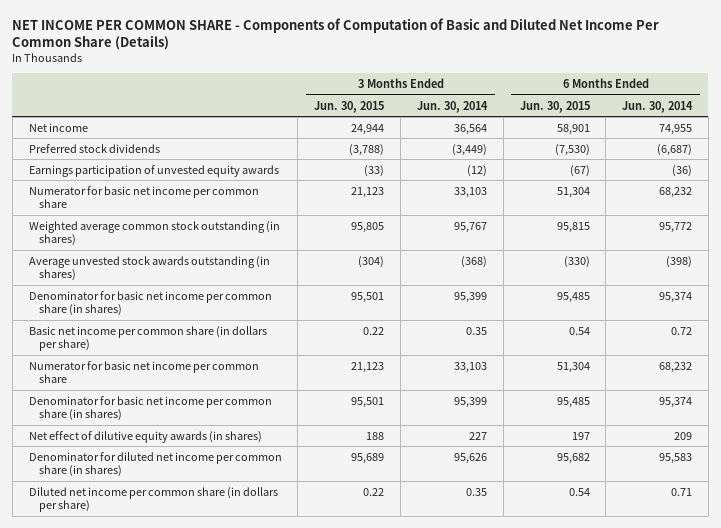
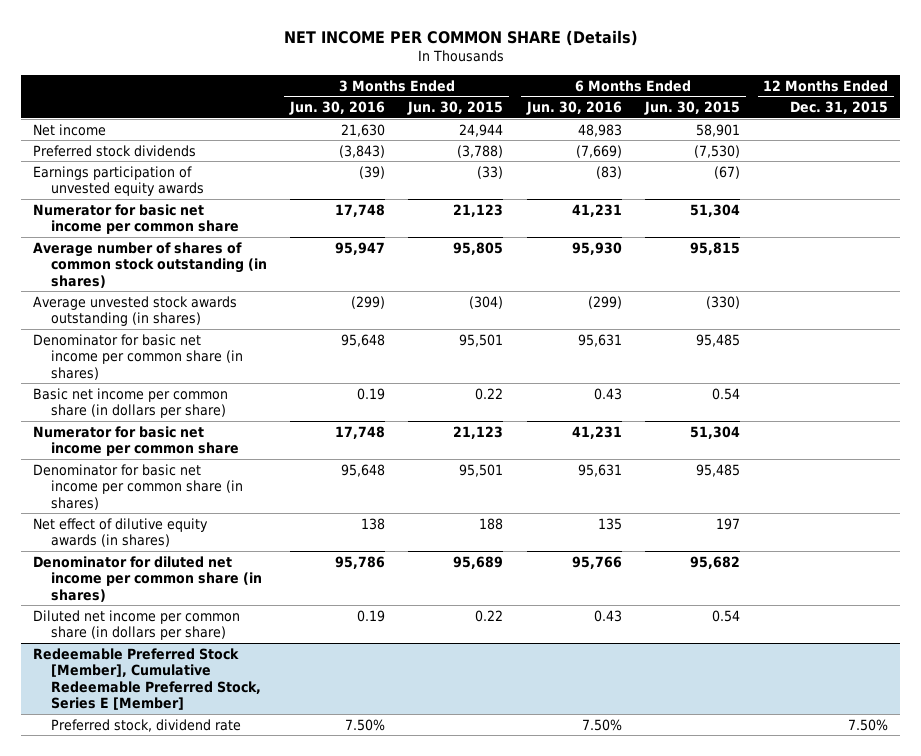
- NET INCOME PER COMMON SHARE - Components of Computation of Basic and Diluted Net Income Per Common Share (Details)
+ NET INCOME PER COMMON SHARE (Details)
- | 3 Months Ended Jun. 30, 2015 | 3 Months Ended Jun. 30, 2014 | 6 Months Ended Jun. 30, 2015 | 6 Months Ended Jun. 30, 2014
+ | 3 Months Ended Jun. 30, 2016 | 3 Months Ended Jun. 30, 2015 | 6 Months Ended Jun. 30, 2016 | 6 Months Ended Jun. 30, 2015 | 12 Months Ended Dec. 31, 2015
- Weighted average common stock outstanding (in shares) | 95,805 | 95,767 | 95,815 | 95,772
+ Average number of shares of common stock outstanding (in shares) | 95,947 | 95,805 | 95,930 | 95,815 |
+ Redeemable Preferred Stock [Member], Cumulative Redeemable Preferred Stock, Series E [Member]
+ Preferred stock, dividend rate | 7.50% | | 7.50% | | 7.50%

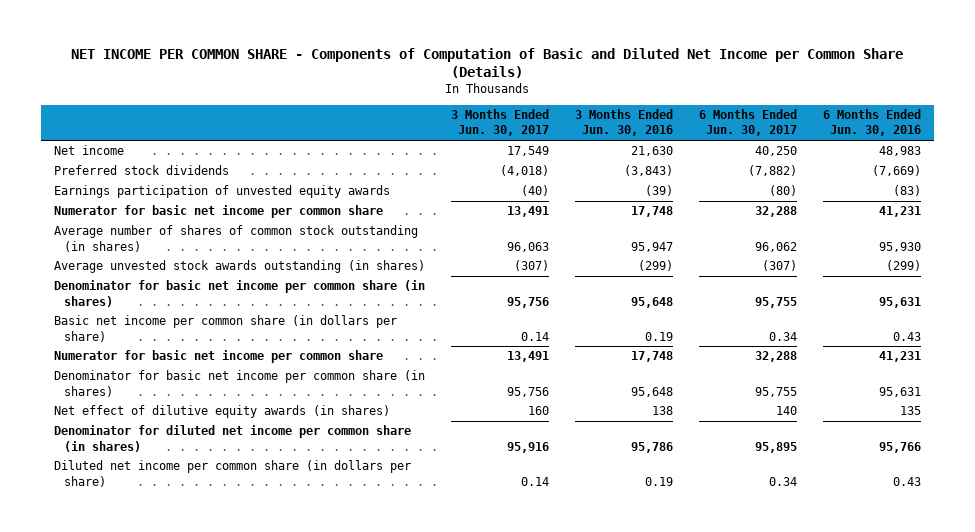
- NET INCOME PER COMMON SHARE (Details)
+ NET INCOME PER COMMON SHARE - Components of Computation of Basic and Diluted Net Income per Common Share (Details)
- | 3 Months Ended Jun. 30, 2016 | 3 Months Ended Jun. 30, 2015 | 6 Months Ended Jun. 30, 2016 | 6 Months Ended Jun. 30, 2015 | 12 Months Ended Dec. 31, 2015
+ | 3 Months Ended Jun. 30, 2017 | 3 Months Ended Jun. 30, 2016 | 6 Months Ended Jun. 30, 2017 | 6 Months Ended Jun. 30, 2016
- Redeemable Preferred Stock [Member], Cumulative Redeemable Preferred Stock, Series E [Member]
- Preferred stock, dividend rate | 7.50% | | 7.50% | | 7.50%

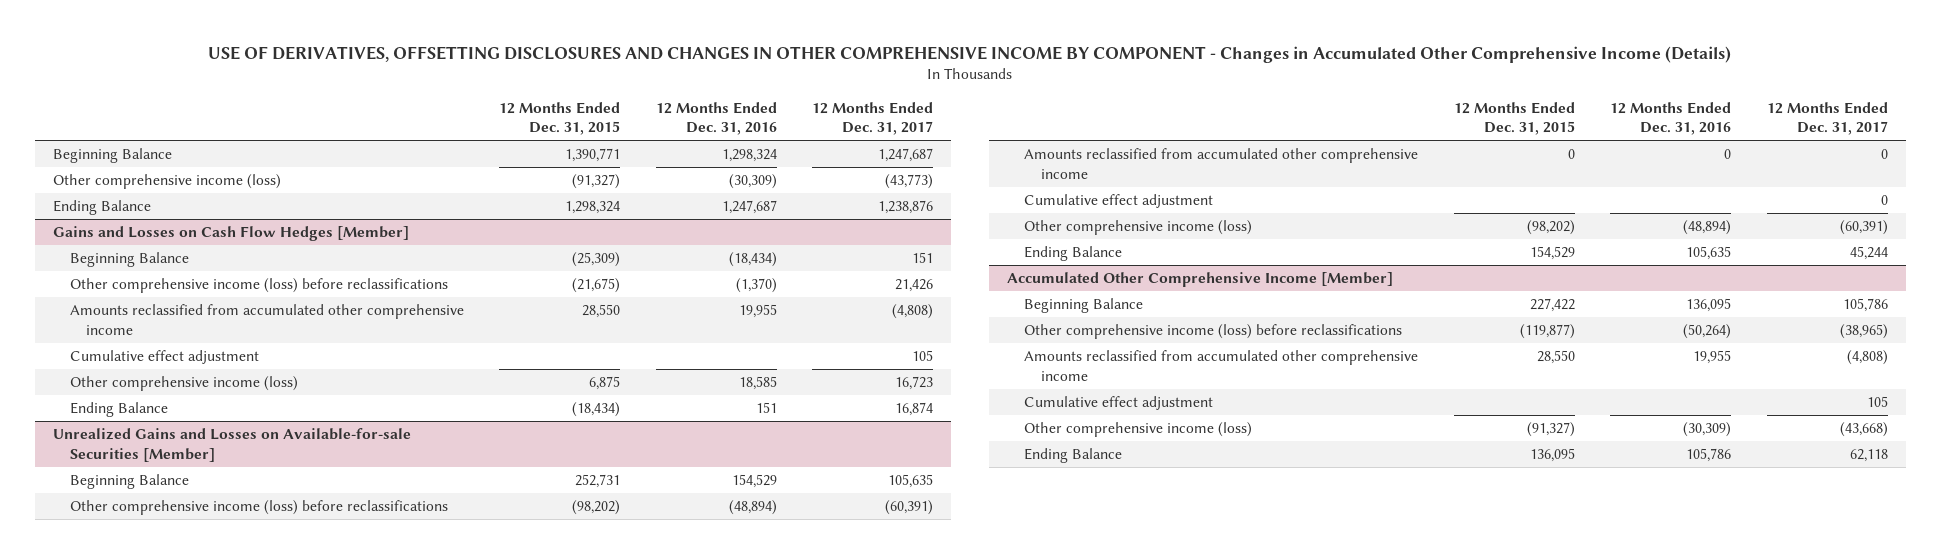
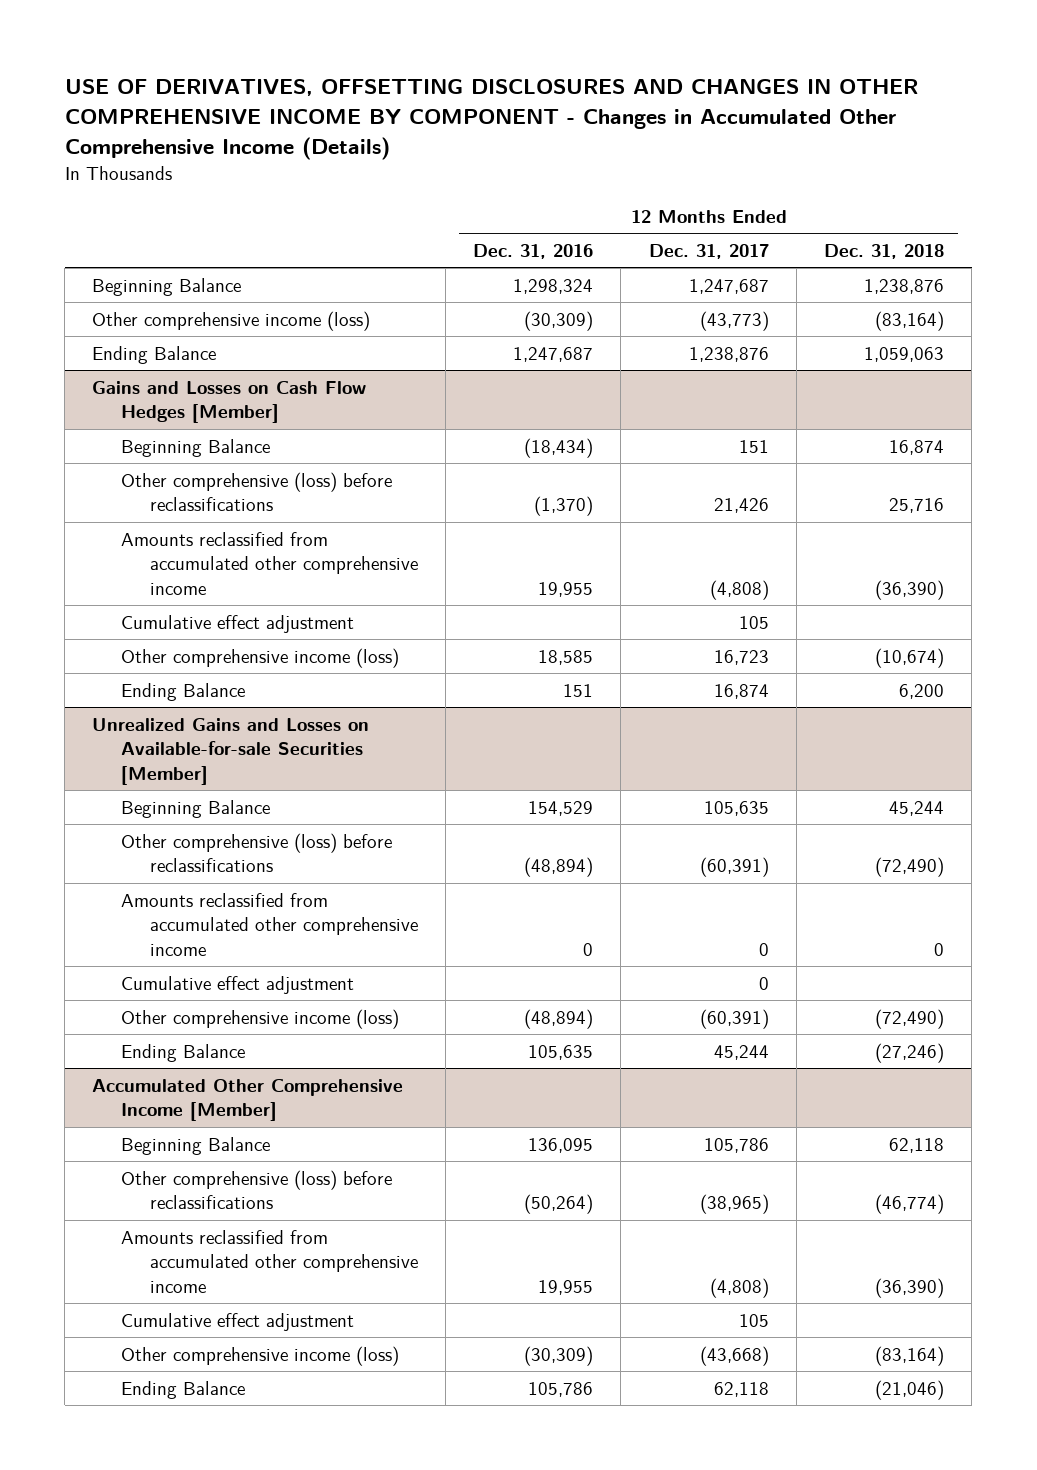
- | 12 Months Ended Dec. 31, 2015 | 12 Months Ended Dec. 31, 2016 | 12 Months Ended Dec. 31, 2017
+ | 12 Months Ended Dec. 31, 2016 | 12 Months Ended Dec. 31, 2017 | 12 Months Ended Dec. 31, 2018
@ Gains and Losses on Cash Flow Hedges [Member]
- Other comprehensive income (loss) before reclassifications | (21,675) | (1,370) | 21,426
+ Other comprehensive (loss) before reclassifications | (1,370) | 21,426 | 25,716
@ Unrealized Gains and Losses on Available-for-sale Securities [Member]
- Other comprehensive income (loss) before reclassifications | (98,202) | (48,894) | (60,391)
+ Other comprehensive (loss) before reclassifications | (48,894) | (60,391) | (72,490)
@ Accumulated Other Comprehensive Income [Member]
- Other comprehensive income (loss) before reclassifications | (119,877) | (50,264) | (38,965)
+ Other comprehensive (loss) before reclassifications | (50,264) | (38,965) | (46,774)

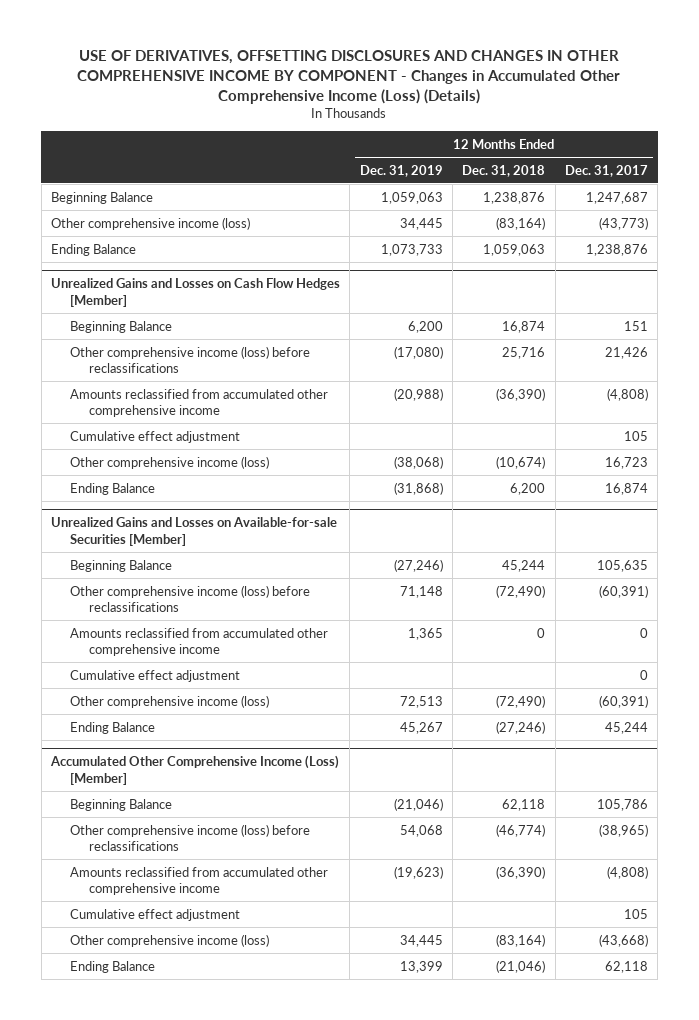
- USE OF DERIVATIVES, OFFSETTING DISCLOSURES AND CHANGES IN OTHER COMPREHENSIVE INCOME BY COMPONENT - Changes in Accumulated Other Comprehensive Income (Details)
+ USE OF DERIVATIVES, OFFSETTING DISCLOSURES AND CHANGES IN OTHER COMPREHENSIVE INCOME BY COMPONENT - Changes in Accumulated Other Comprehensive Income (Loss) (Details)
- | 12 Months Ended Dec. 31, 2016 | 12 Months Ended Dec. 31, 2017 | 12 Months Ended Dec. 31, 2018
+ | 12 Months Ended Dec. 31, 2019 | 12 Months Ended Dec. 31, 2018 | 12 Months Ended Dec. 31, 2017
- Gains and Losses on Cash Flow Hedges [Member]
+ Unrealized Gains and Losses on Cash Flow Hedges [Member]
- Other comprehensive (loss) before reclassifications | (1,370) | 21,426 | 25,716
+ Other comprehensive income (loss) before reclassifications | (17,080) | 25,716 | 21,426
@ Unrealized Gains and Losses on Available-for-sale Securities [Member]
- Other comprehensive (loss) before reclassifications | (48,894) | (60,391) | (72,490)
+ Other comprehensive income (loss) before reclassifications | 71,148 | (72,490) | (60,391)
- Accumulated Other Comprehensive Income [Member]
+ Accumulated Other Comprehensive Income (Loss) [Member]
- Other comprehensive (loss) before reclassifications | (50,264) | (38,965) | (46,774)
+ Other comprehensive income (loss) before reclassifications | 54,068 | (46,774) | (38,965)

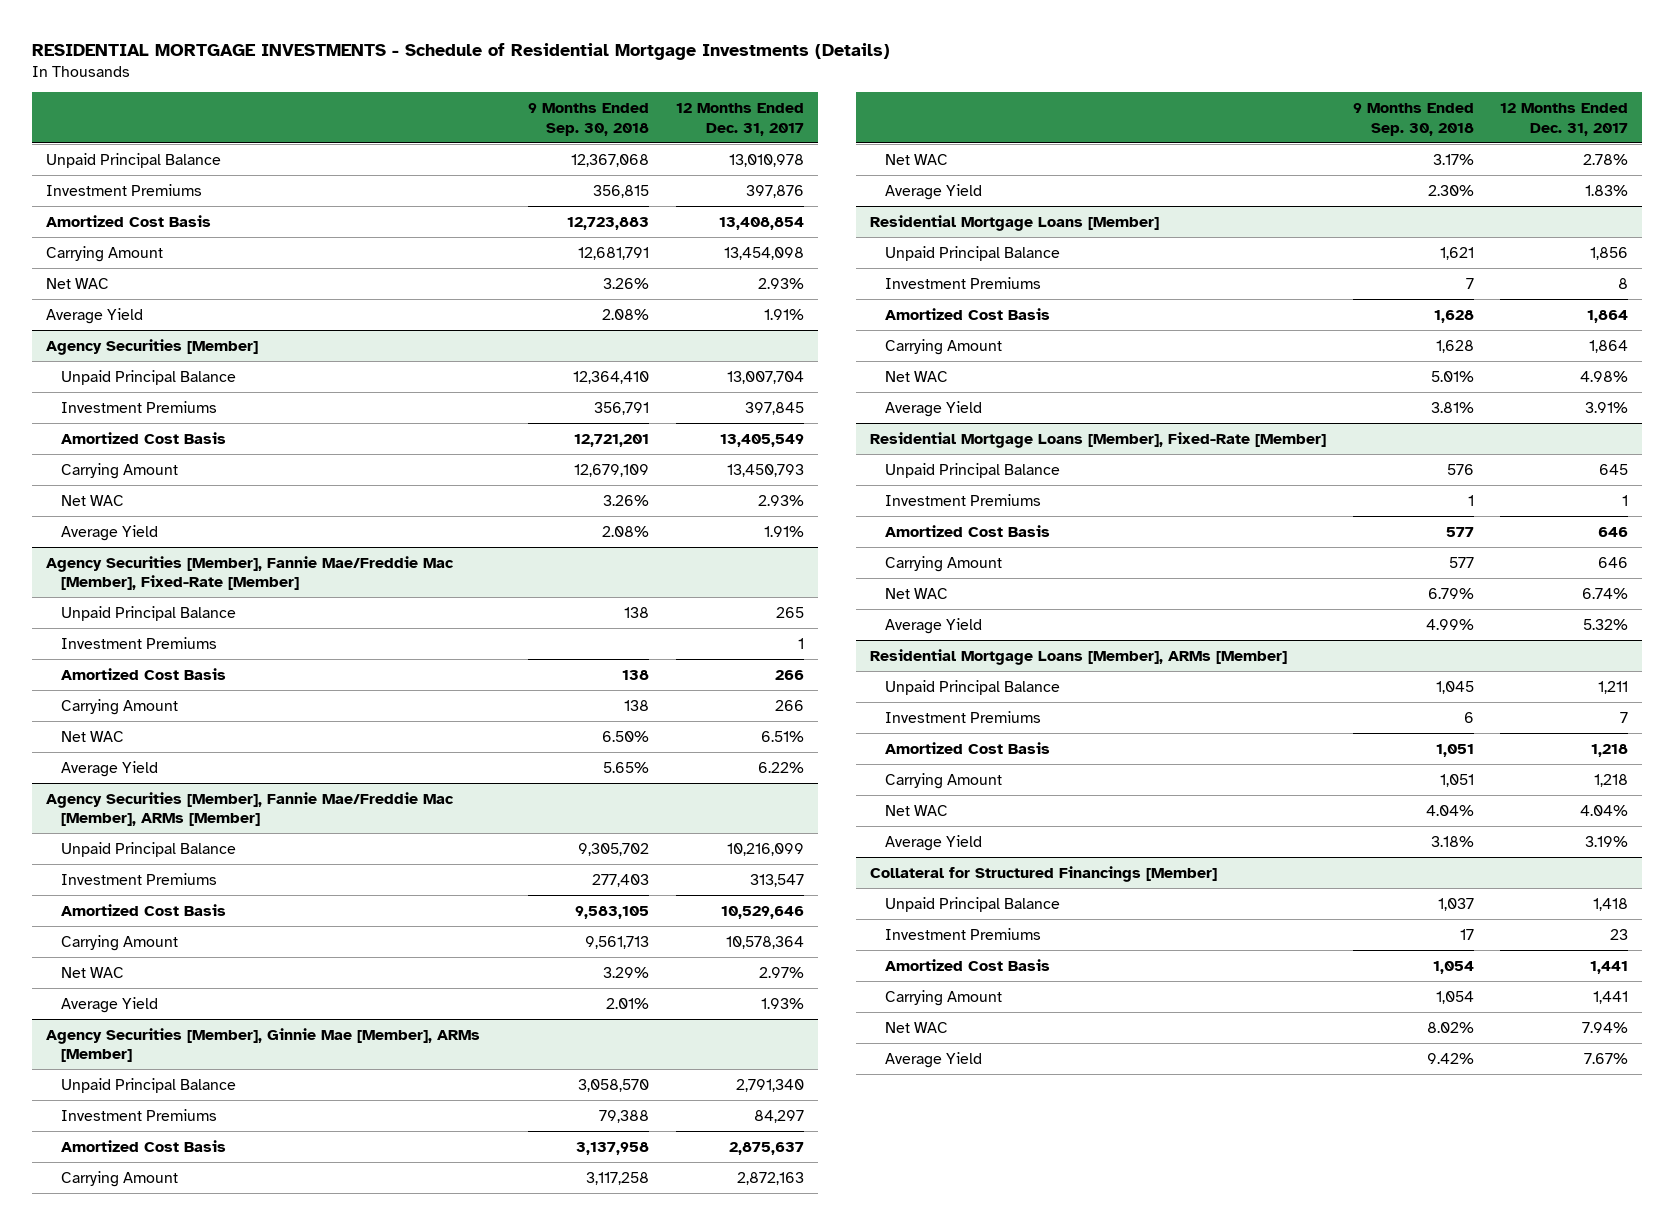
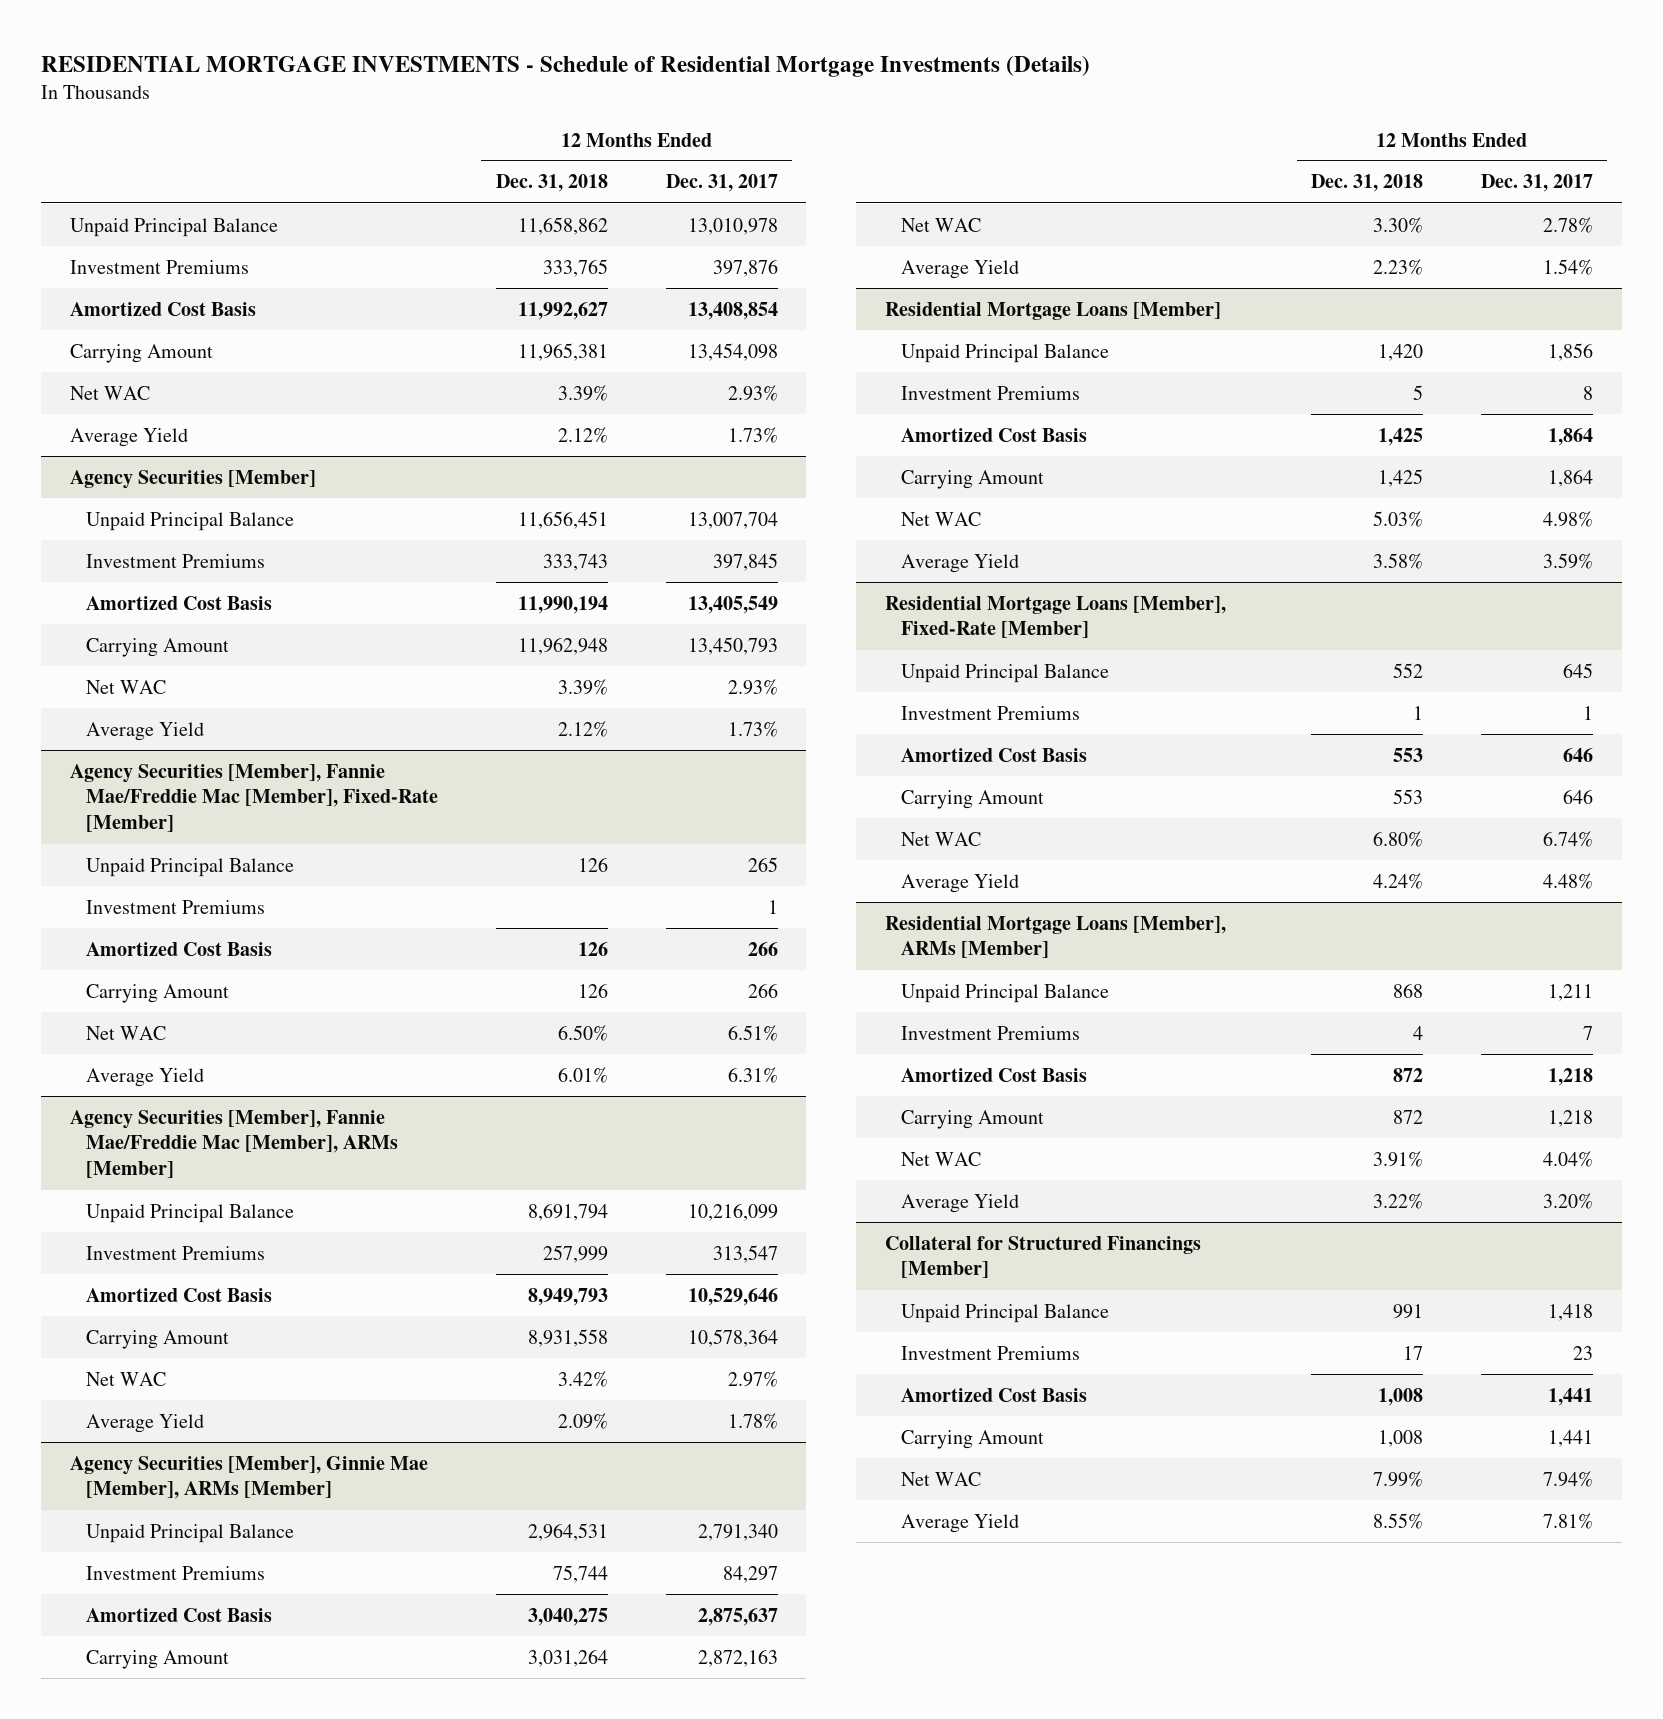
- | 9 Months Ended Sep. 30, 2018 | 12 Months Ended Dec. 31, 2017
+ | 12 Months Ended Dec. 31, 2018 | 12 Months Ended Dec. 31, 2017
- Average Yield | 2.08% | 1.91%
+ Average Yield | 2.12% | 1.73%
@ Agency Securities [Member]
- Average Yield | 2.08% | 1.91%
+ Average Yield | 2.12% | 1.73%
@ Agency Securities [Member], Fannie Mae/Freddie Mac [Member], Fixed-Rate [Member]
- Average Yield | 5.65% | 6.22%
+ Average Yield | 6.01% | 6.31%
@ Agency Securities [Member], Fannie Mae/Freddie Mac [Member], ARMs [Member]
- Average Yield | 2.01% | 1.93%
+ Average Yield | 2.09% | 1.78%
@ Agency Securities [Member], Ginnie Mae [Member], ARMs [Member]
- Average Yield | 2.30% | 1.83%
+ Average Yield | 2.23% | 1.54%
@ Residential Mortgage Loans [Member]
- Average Yield | 3.81% | 3.91%
+ Average Yield | 3.58% | 3.59%
@ Residential Mortgage Loans [Member], Fixed-Rate [Member]
- Average Yield | 4.99% | 5.32%
+ Average Yield | 4.24% | 4.48%
@ Residential Mortgage Loans [Member], ARMs [Member]
- Average Yield | 3.18% | 3.19%
+ Average Yield | 3.22% | 3.20%
@ Collateral for Structured Financings [Member]
- Average Yield | 9.42% | 7.67%
+ Average Yield | 8.55% | 7.81%

